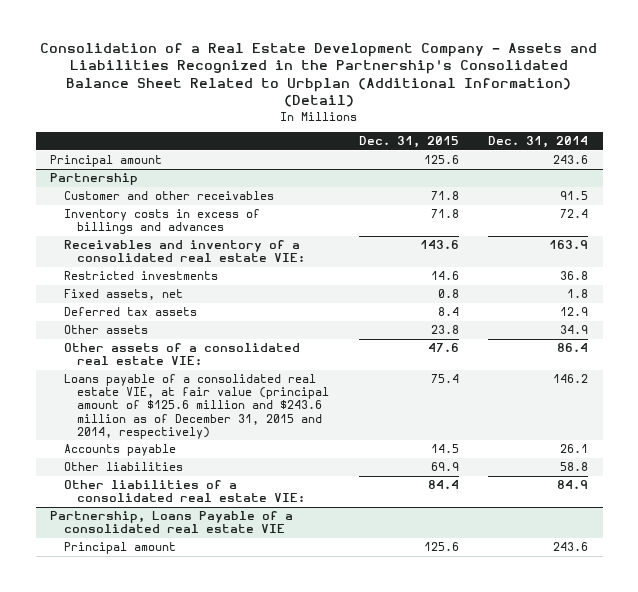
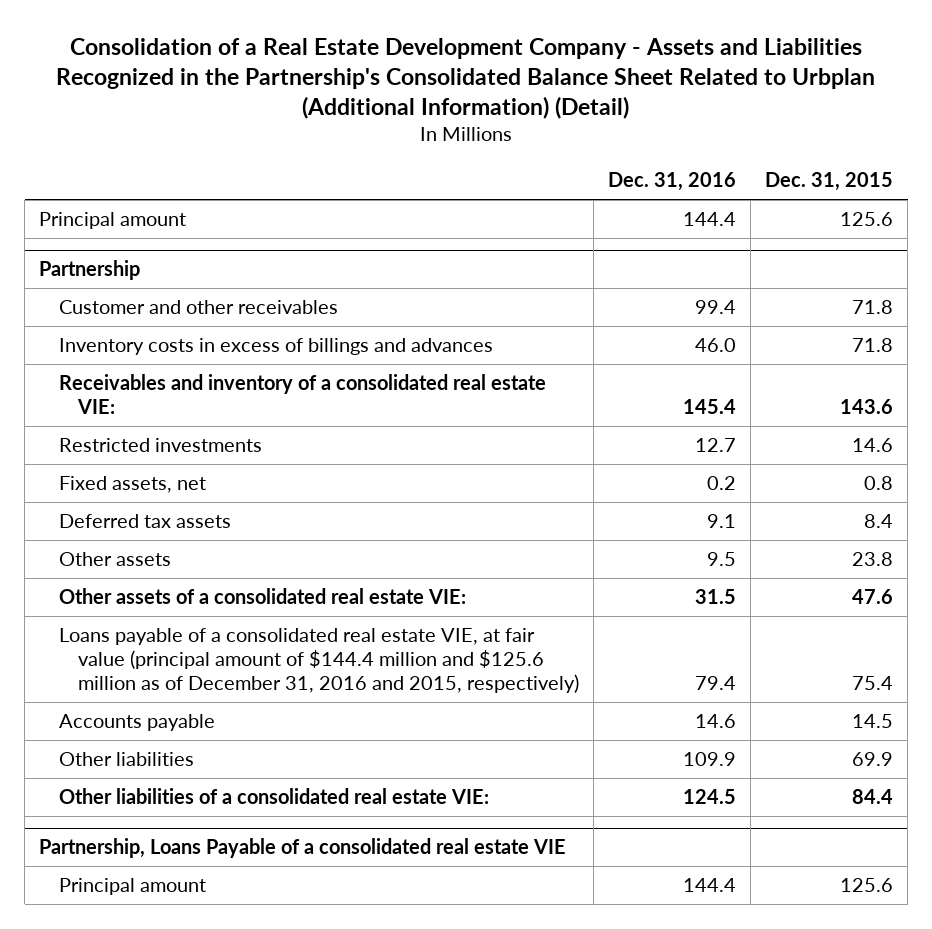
- | Dec. 31, 2015 | Dec. 31, 2014
+ | Dec. 31, 2016 | Dec. 31, 2015
@ Partnership
- Loans payable of a consolidated real estate VIE, at fair value (principal amount of $125.6 million and $243.6 million as of December 31, 2015 and 2014, respectively) | 75.4 | 146.2
+ Loans payable of a consolidated real estate VIE, at fair value (principal amount of $144.4 million and $125.6 million as of December 31, 2016 and 2015, respectively) | 79.4 | 75.4

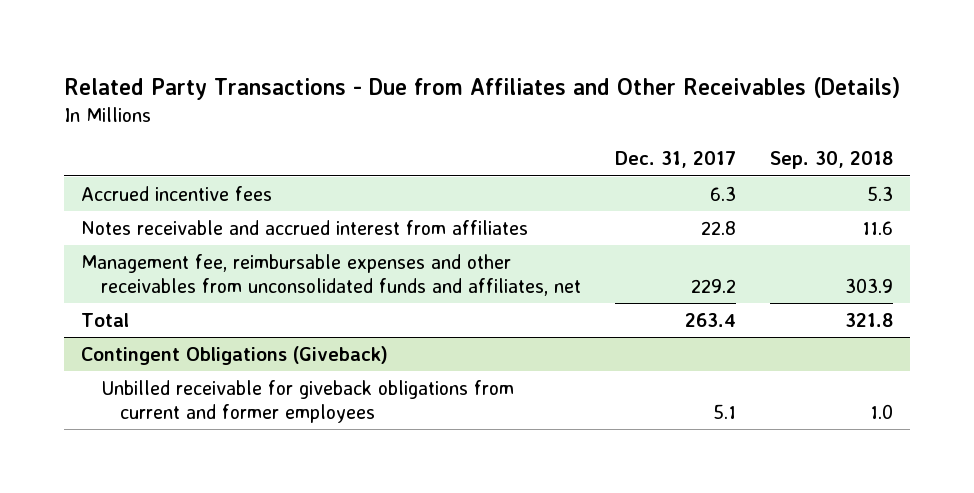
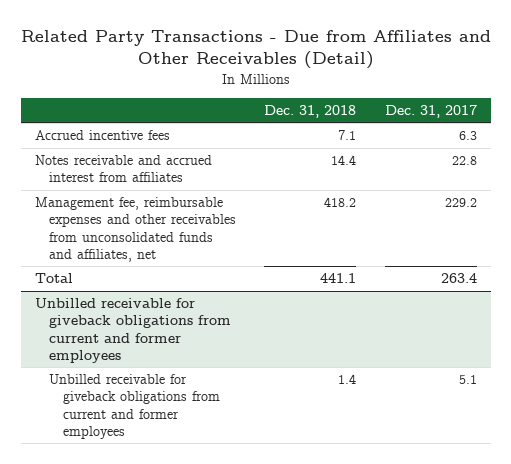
- Related Party Transactions - Due from Affiliates and Other Receivables (Details)
+ Related Party Transactions - Due from Affiliates and Other Receivables (Detail)
- | Dec. 31, 2017 | Sep. 30, 2018
+ | Dec. 31, 2018 | Dec. 31, 2017
- Contingent Obligations (Giveback)
+ Unbilled receivable for giveback obligations from current and former employees

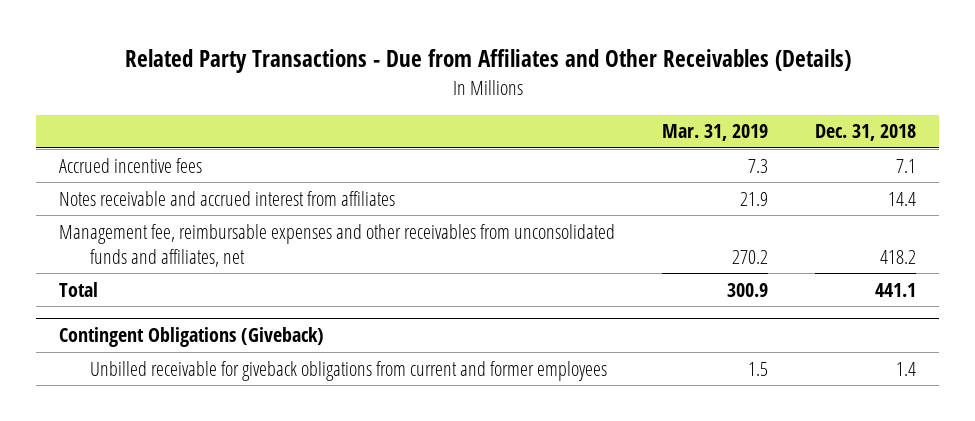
- Related Party Transactions - Due from Affiliates and Other Receivables (Detail)
+ Related Party Transactions - Due from Affiliates and Other Receivables (Details)
- | Dec. 31, 2018 | Dec. 31, 2017
+ | Mar. 31, 2019 | Dec. 31, 2018
- Unbilled receivable for giveback obligations from current and former employees
+ Contingent Obligations (Giveback)

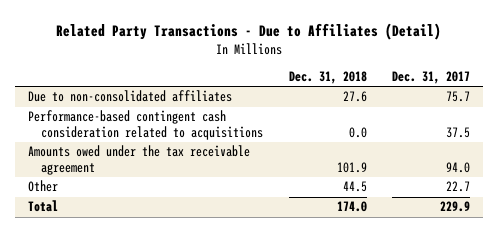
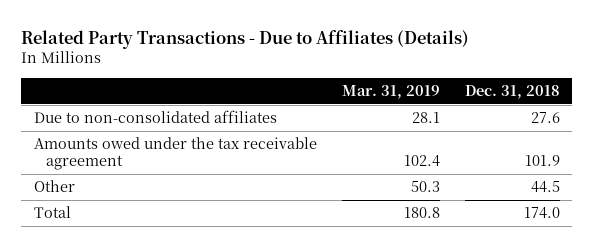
- Related Party Transactions - Due to Affiliates (Detail)
+ Related Party Transactions - Due to Affiliates (Details)
- | Dec. 31, 2018 | Dec. 31, 2017
+ | Mar. 31, 2019 | Dec. 31, 2018
- Performance-based contingent cash consideration related to acquisitions | 0.0 | 37.5

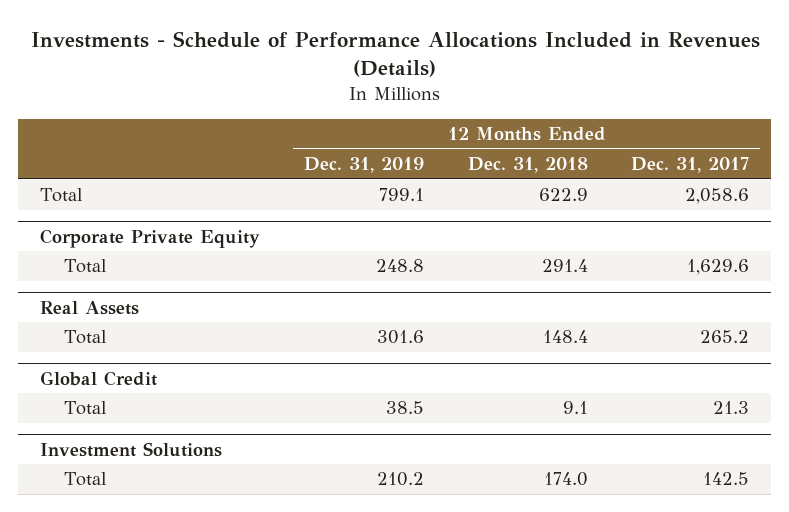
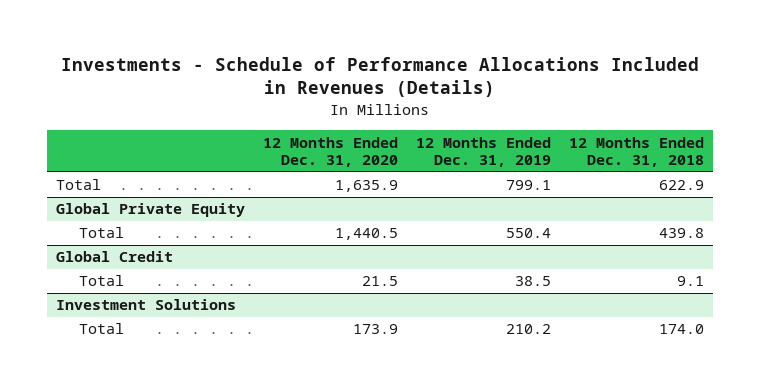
- | 12 Months Ended Dec. 31, 2019 | 12 Months Ended Dec. 31, 2018 | 12 Months Ended Dec. 31, 2017
+ | 12 Months Ended Dec. 31, 2020 | 12 Months Ended Dec. 31, 2019 | 12 Months Ended Dec. 31, 2018
- Corporate Private Equity
- Total | 248.8 | 291.4 | 1,629.6
- Real Assets
- Total | 301.6 | 148.4 | 265.2
+ Global Private Equity
+ Total | 1,440.5 | 550.4 | 439.8

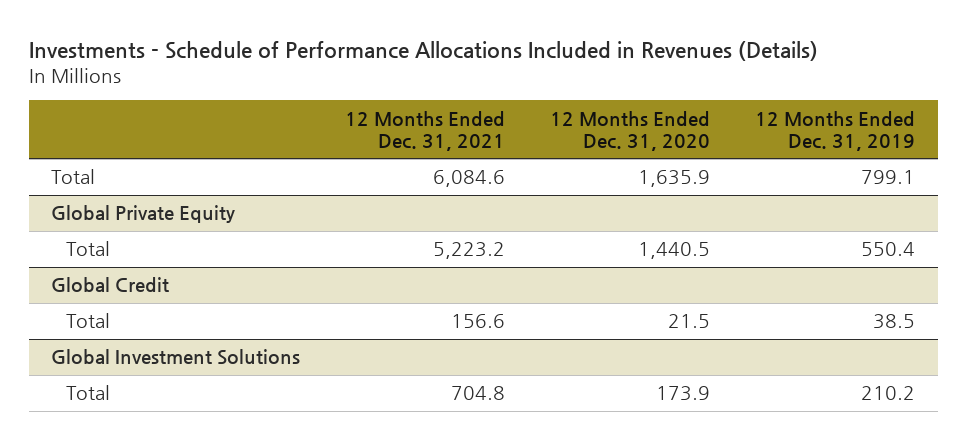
- | 12 Months Ended Dec. 31, 2020 | 12 Months Ended Dec. 31, 2019 | 12 Months Ended Dec. 31, 2018
+ | 12 Months Ended Dec. 31, 2021 | 12 Months Ended Dec. 31, 2020 | 12 Months Ended Dec. 31, 2019
- Investment Solutions
+ Global Investment Solutions

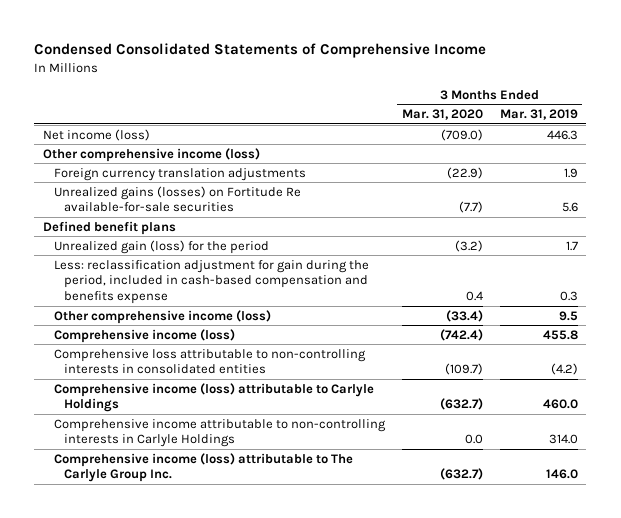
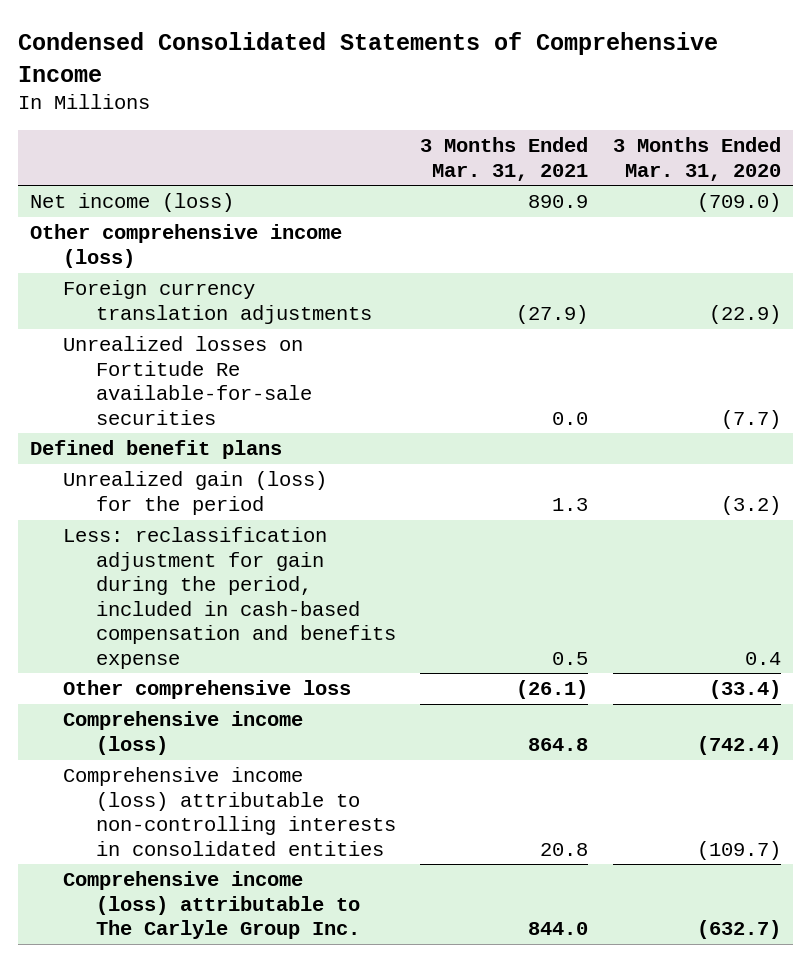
- | 3 Months Ended Mar. 31, 2020 | 3 Months Ended Mar. 31, 2019
+ | 3 Months Ended Mar. 31, 2021 | 3 Months Ended Mar. 31, 2020
- Unrealized gains (losses) on Fortitude Re available-for-sale securities | (7.7) | 5.6
+ Unrealized losses on Fortitude Re available-for-sale securities | 0.0 | (7.7)
- Other comprehensive income (loss) | (33.4) | 9.5
+ Other comprehensive loss | (26.1) | (33.4)
- Comprehensive loss attributable to non-controlling interests in consolidated entities | (109.7) | (4.2)
- Comprehensive income (loss) attributable to Carlyle Holdings | (632.7) | 460.0
- Comprehensive income attributable to non-controlling interests in Carlyle Holdings | 0.0 | 314.0
+ Comprehensive income (loss) attributable to non-controlling interests in consolidated entities | 20.8 | (109.7)

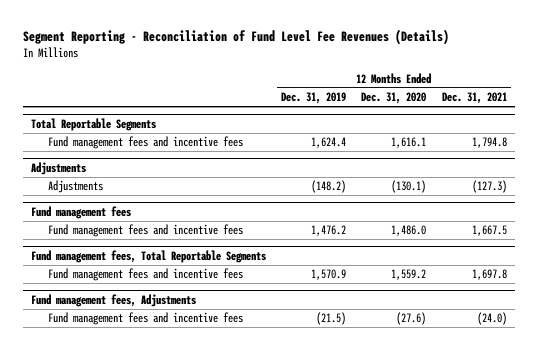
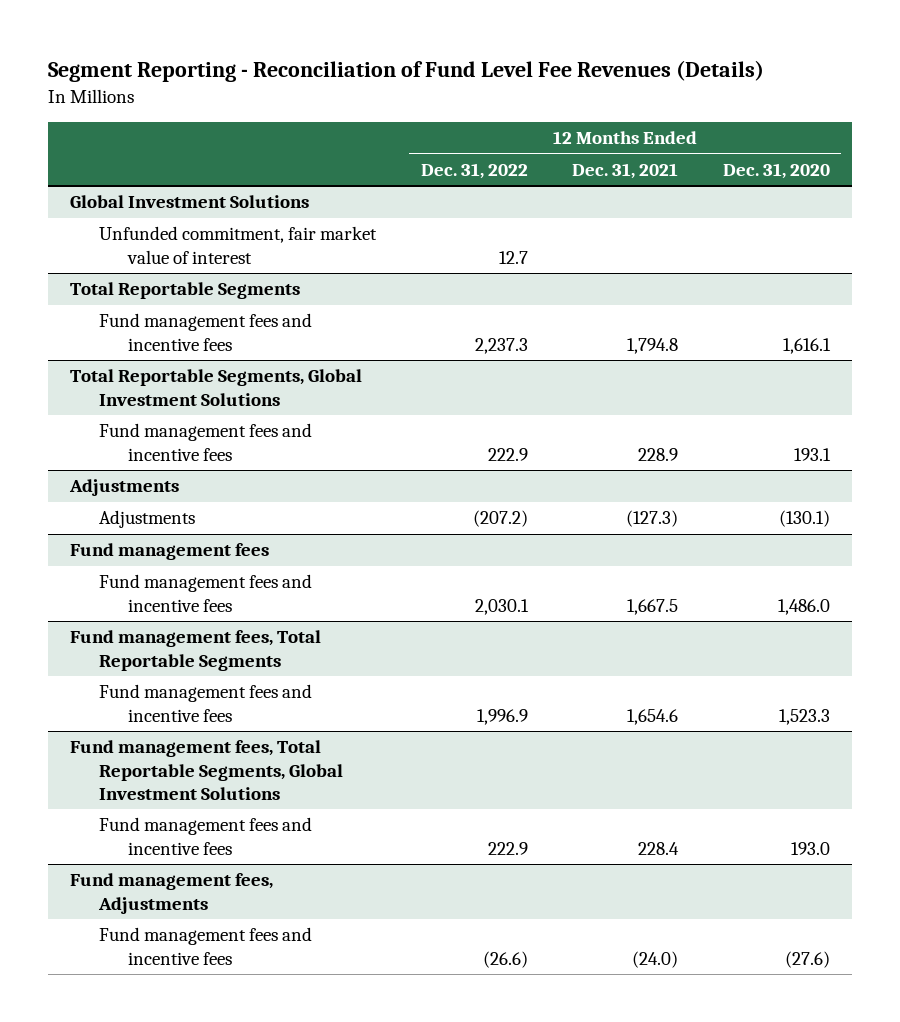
- | 12 Months Ended Dec. 31, 2019 | 12 Months Ended Dec. 31, 2020 | 12 Months Ended Dec. 31, 2021
+ | 12 Months Ended Dec. 31, 2022 | 12 Months Ended Dec. 31, 2021 | 12 Months Ended Dec. 31, 2020
+ Global Investment Solutions
+ Unfunded commitment, fair market value of interest | 12.7 | |
+ Total Reportable Segments, Global Investment Solutions
+ Fund management fees and incentive fees | 222.9 | 228.9 | 193.1
@ Fund management fees, Total Reportable Segments
- Fund management fees and incentive fees | 1,570.9 | 1,559.2 | 1,697.8
+ Fund management fees and incentive fees | 1,996.9 | 1,654.6 | 1,523.3
+ Fund management fees, Total Reportable Segments, Global Investment Solutions
+ Fund management fees and incentive fees | 222.9 | 228.4 | 193.0

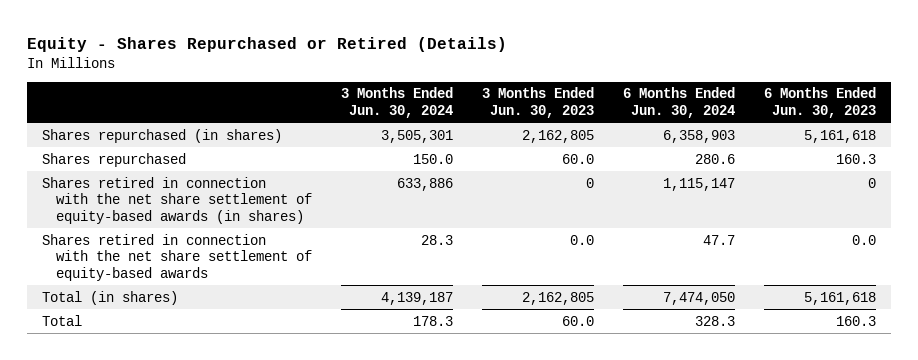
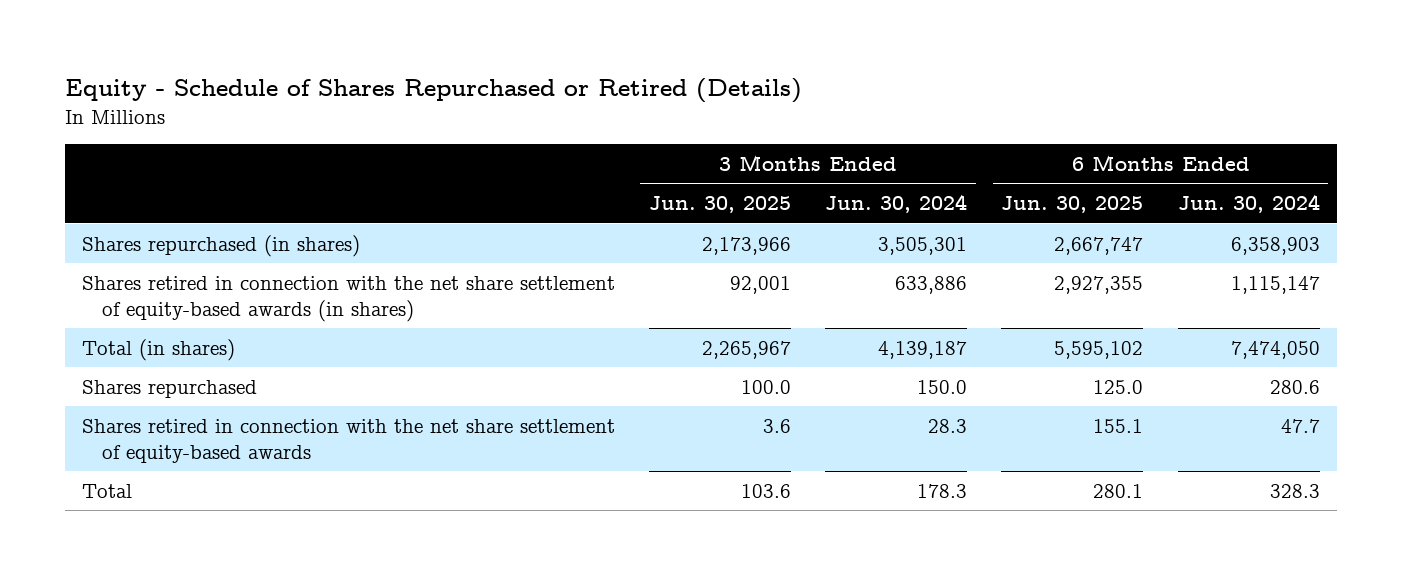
- Equity - Shares Repurchased or Retired (Details)
+ Equity - Schedule of Shares Repurchased or Retired (Details)
- | 3 Months Ended Jun. 30, 2024 | 3 Months Ended Jun. 30, 2023 | 6 Months Ended Jun. 30, 2024 | 6 Months Ended Jun. 30, 2023
+ | 3 Months Ended Jun. 30, 2025 | 3 Months Ended Jun. 30, 2024 | 6 Months Ended Jun. 30, 2025 | 6 Months Ended Jun. 30, 2024
moved down: Shares repurchased | 100.0 | 150.0 | 125.0 | 280.6
moved down: Shares retired in connection with the net share settlement of equity-based awards | 3.6 | 28.3 | 155.1 | 47.7

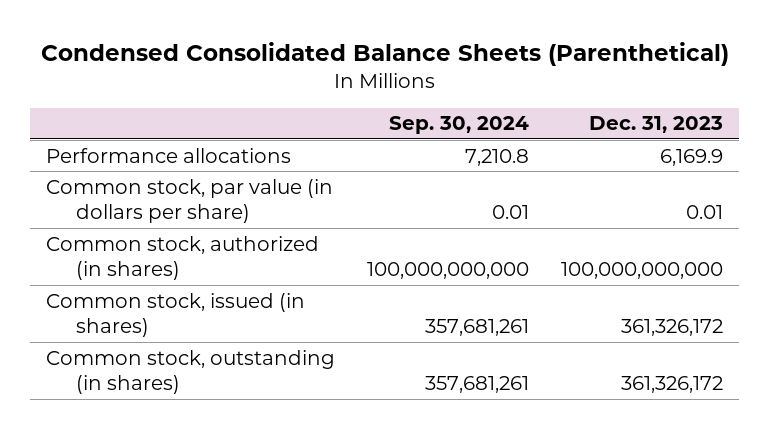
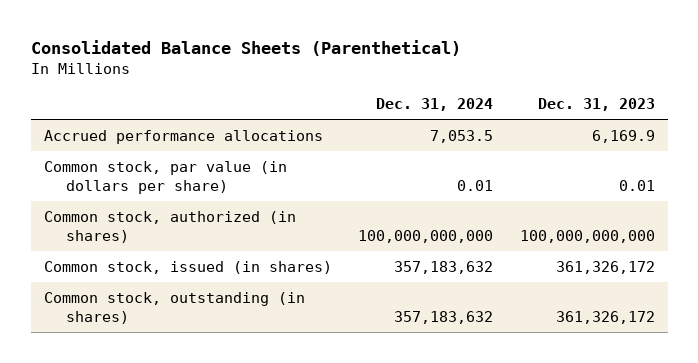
- Condensed Consolidated Balance Sheets (Parenthetical)
+ Consolidated Balance Sheets (Parenthetical)
- | Sep. 30, 2024 | Dec. 31, 2023
+ | Dec. 31, 2024 | Dec. 31, 2023
- Performance allocations | 7,210.8 | 6,169.9
+ Accrued performance allocations | 7,053.5 | 6,169.9

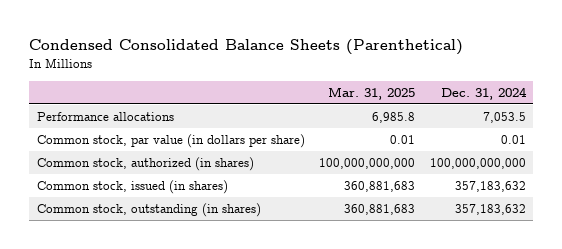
- Consolidated Balance Sheets (Parenthetical)
+ Condensed Consolidated Balance Sheets (Parenthetical)
- | Dec. 31, 2024 | Dec. 31, 2023
+ | Mar. 31, 2025 | Dec. 31, 2024
- Accrued performance allocations | 7,053.5 | 6,169.9
+ Performance allocations | 6,985.8 | 7,053.5

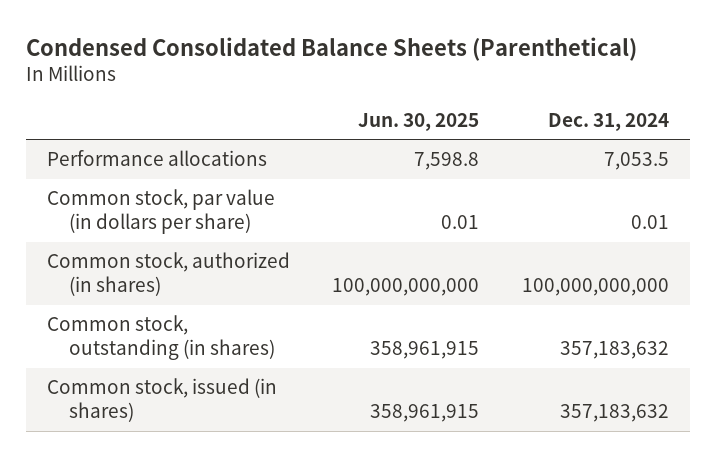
- | Mar. 31, 2025 | Dec. 31, 2024
+ | Jun. 30, 2025 | Dec. 31, 2024
moved down: Common stock, issued (in shares) | 358,961,915 | 357,183,632

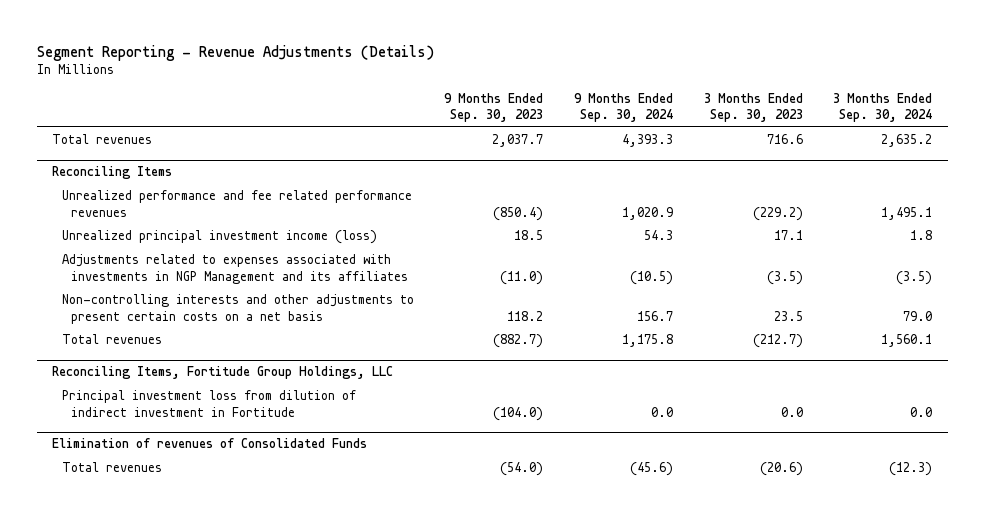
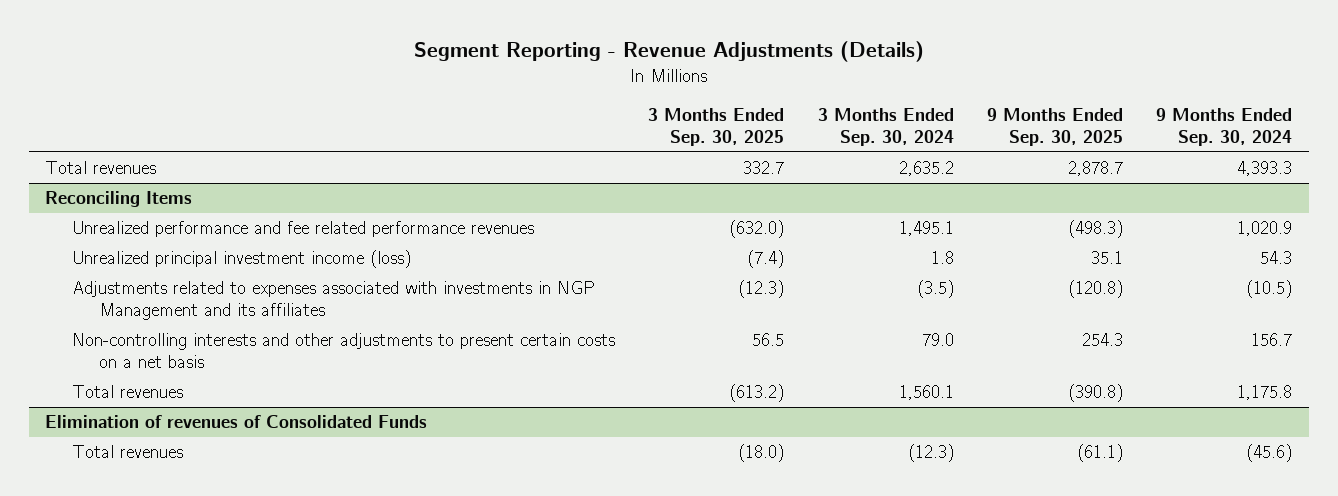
- | 9 Months Ended Sep. 30, 2023 | 9 Months Ended Sep. 30, 2024 | 3 Months Ended Sep. 30, 2023 | 3 Months Ended Sep. 30, 2024
+ | 3 Months Ended Sep. 30, 2025 | 3 Months Ended Sep. 30, 2024 | 9 Months Ended Sep. 30, 2025 | 9 Months Ended Sep. 30, 2024
- Reconciling Items, Fortitude Group Holdings, LLC
- Principal investment loss from dilution of indirect investment in Fortitude | (104.0) | 0.0 | 0.0 | 0.0

